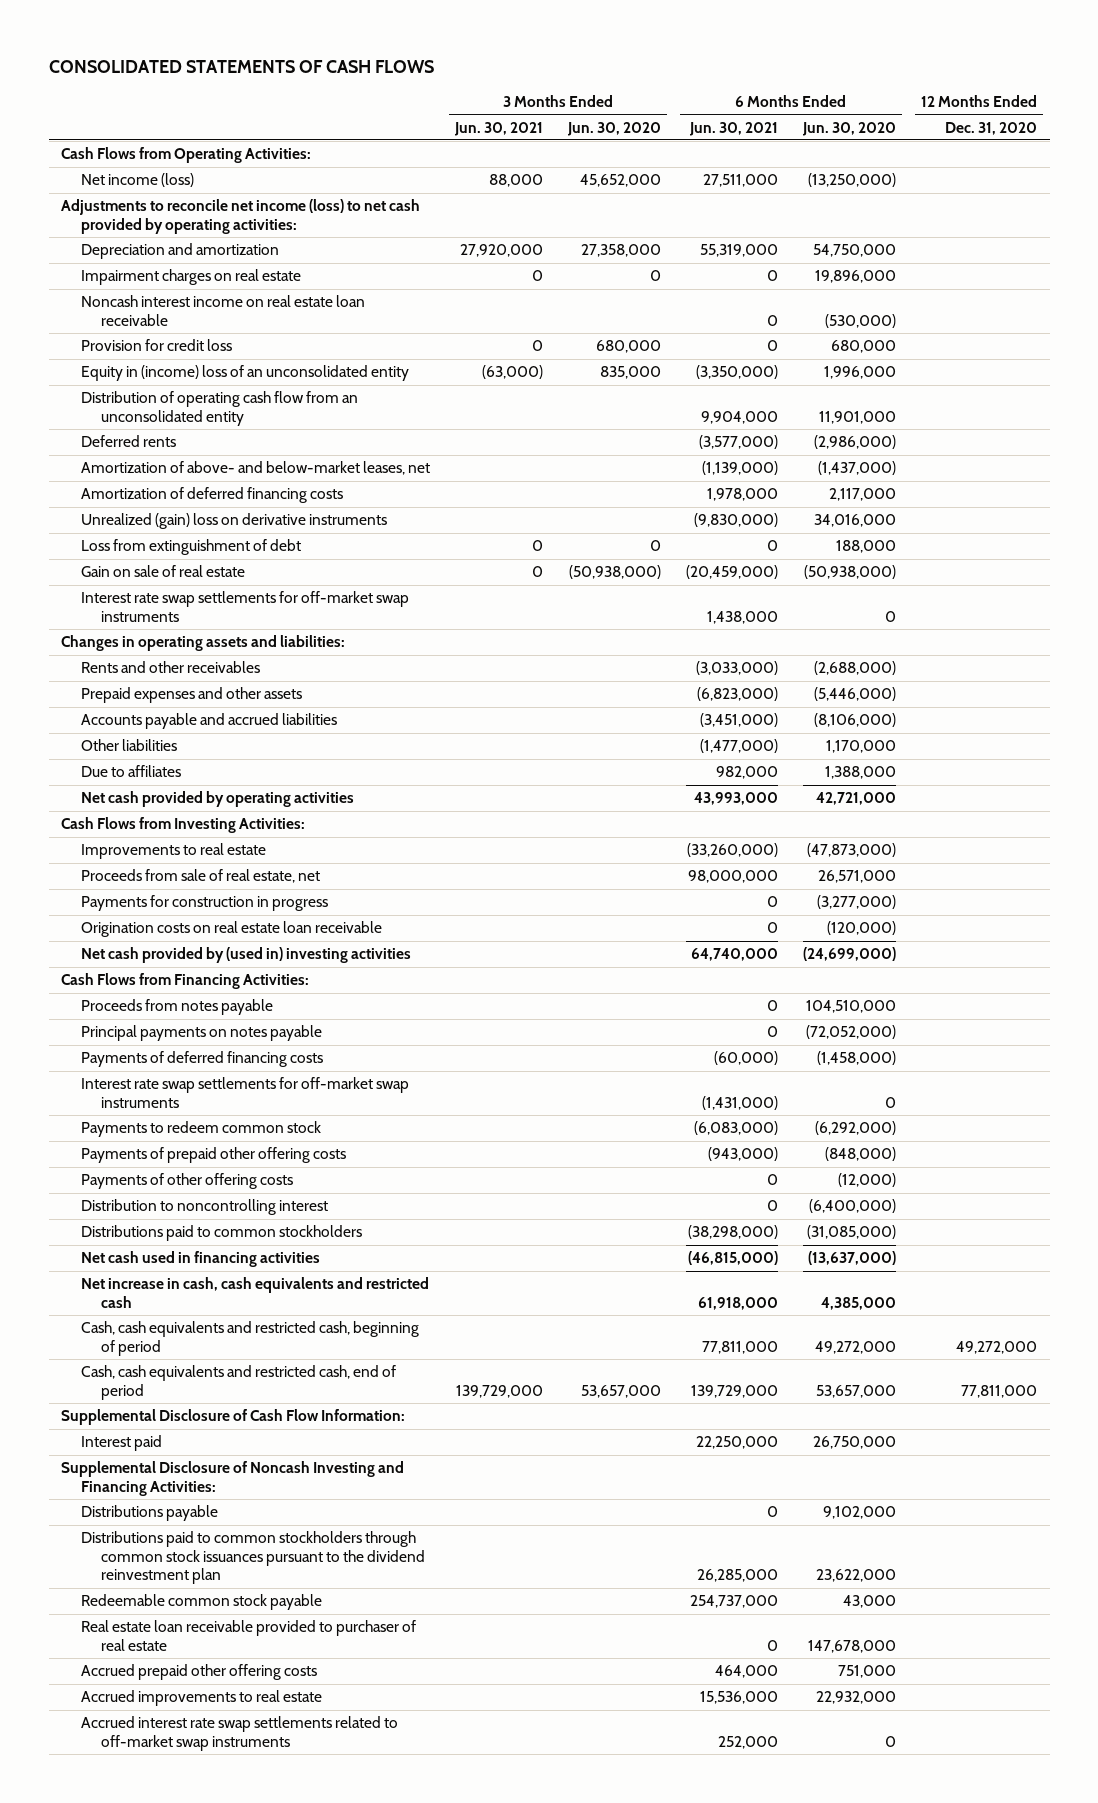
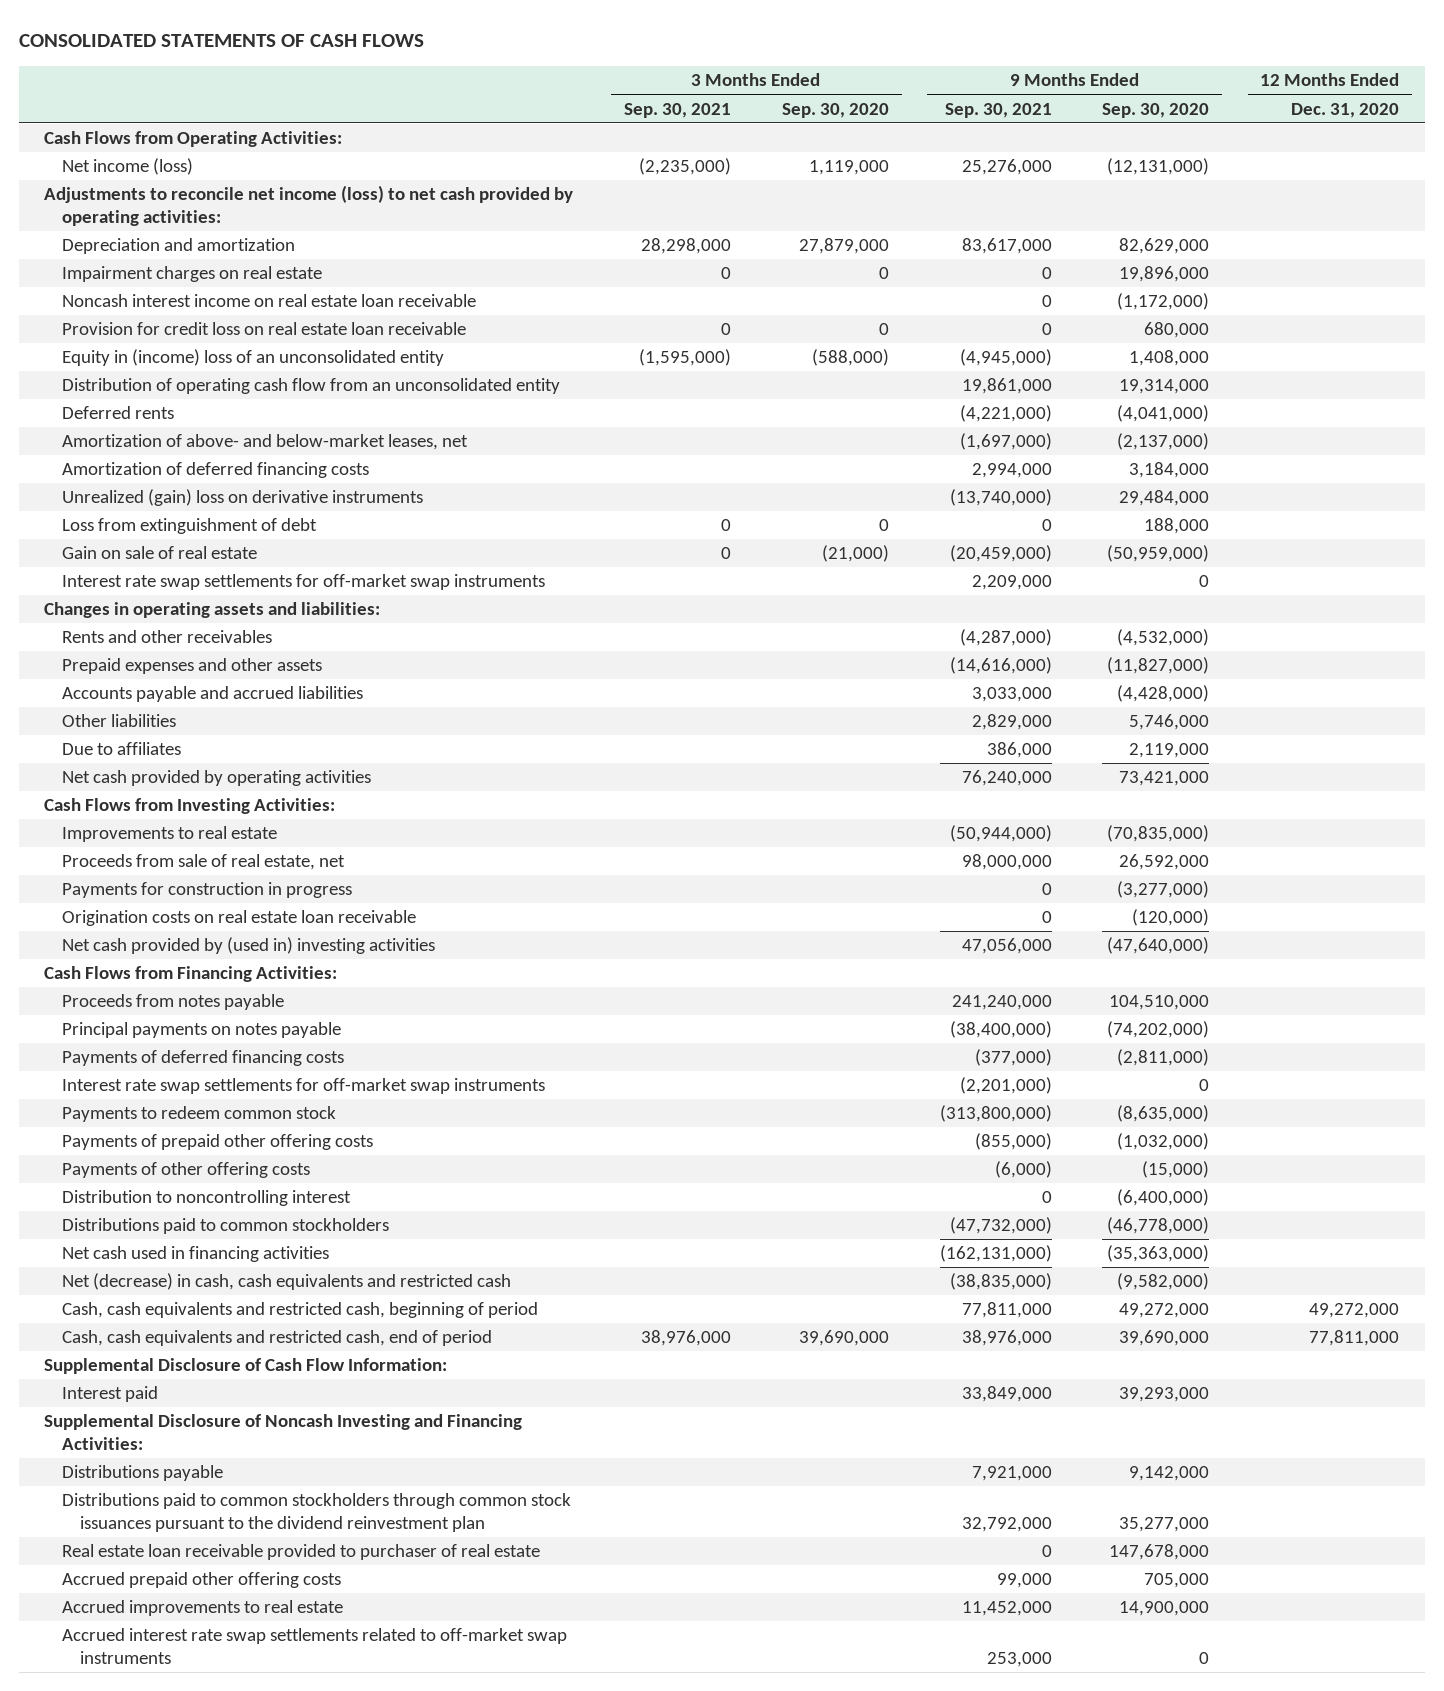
- | 3 Months Ended Jun. 30, 2021 | 3 Months Ended Jun. 30, 2020 | 6 Months Ended Jun. 30, 2021 | 6 Months Ended Jun. 30, 2020 | 12 Months Ended Dec. 31, 2020
+ | 3 Months Ended Sep. 30, 2021 | 3 Months Ended Sep. 30, 2020 | 9 Months Ended Sep. 30, 2021 | 9 Months Ended Sep. 30, 2020 | 12 Months Ended Dec. 31, 2020
- Provision for credit loss | 0 | 680,000 | 0 | 680,000 |
+ Provision for credit loss on real estate loan receivable | 0 | 0 | 0 | 680,000 |
- Net increase in cash, cash equivalents and restricted cash | | | 61,918,000 | 4,385,000 |
+ Net (decrease) in cash, cash equivalents and restricted cash | | | (38,835,000) | (9,582,000) |
- Redeemable common stock payable | | | 254,737,000 | 43,000 |

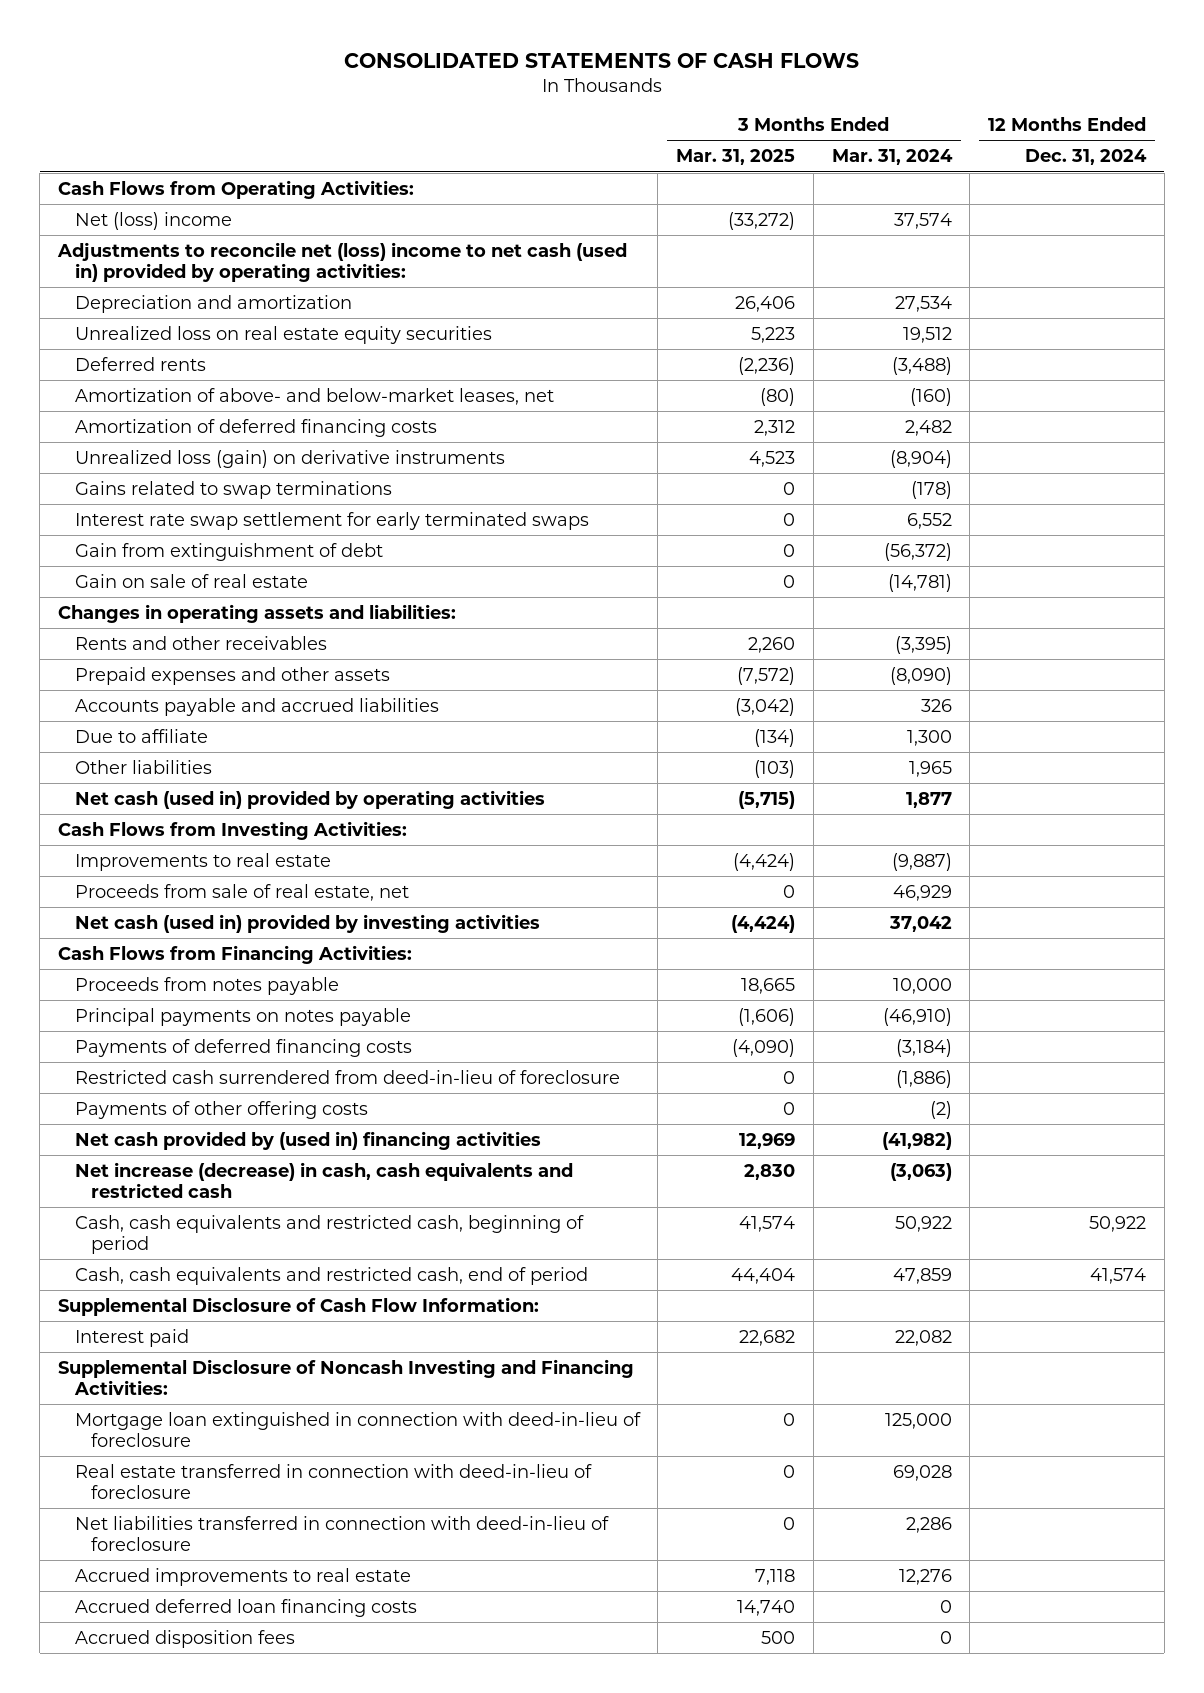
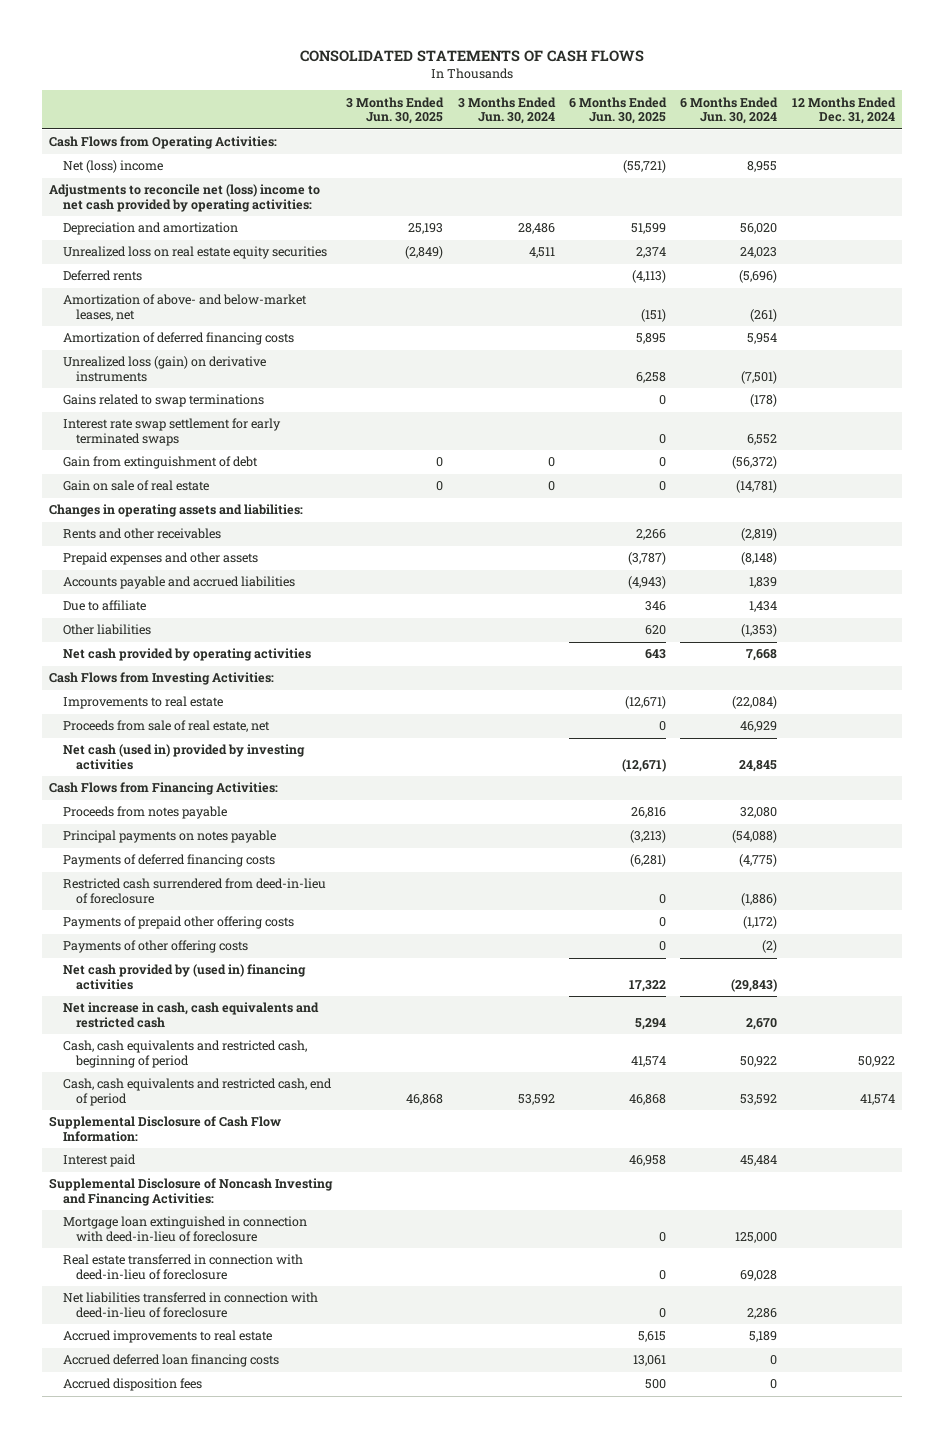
- | 3 Months Ended Mar. 31, 2025 | 3 Months Ended Mar. 31, 2024 | 12 Months Ended Dec. 31, 2024
+ | 3 Months Ended Jun. 30, 2025 | 3 Months Ended Jun. 30, 2024 | 6 Months Ended Jun. 30, 2025 | 6 Months Ended Jun. 30, 2024 | 12 Months Ended Dec. 31, 2024
- Adjustments to reconcile net (loss) income to net cash (used in) provided by operating activities:
+ Adjustments to reconcile net (loss) income to net cash provided by operating activities:
- Net cash (used in) provided by operating activities | (5,715) | 1,877 |
+ Net cash provided by operating activities | | | 643 | 7,668 |
+ Payments of prepaid other offering costs | | | 0 | (1,172) |
- Net increase (decrease) in cash, cash equivalents and restricted cash | 2,830 | (3,063) |
+ Net increase in cash, cash equivalents and restricted cash | | | 5,294 | 2,670 |

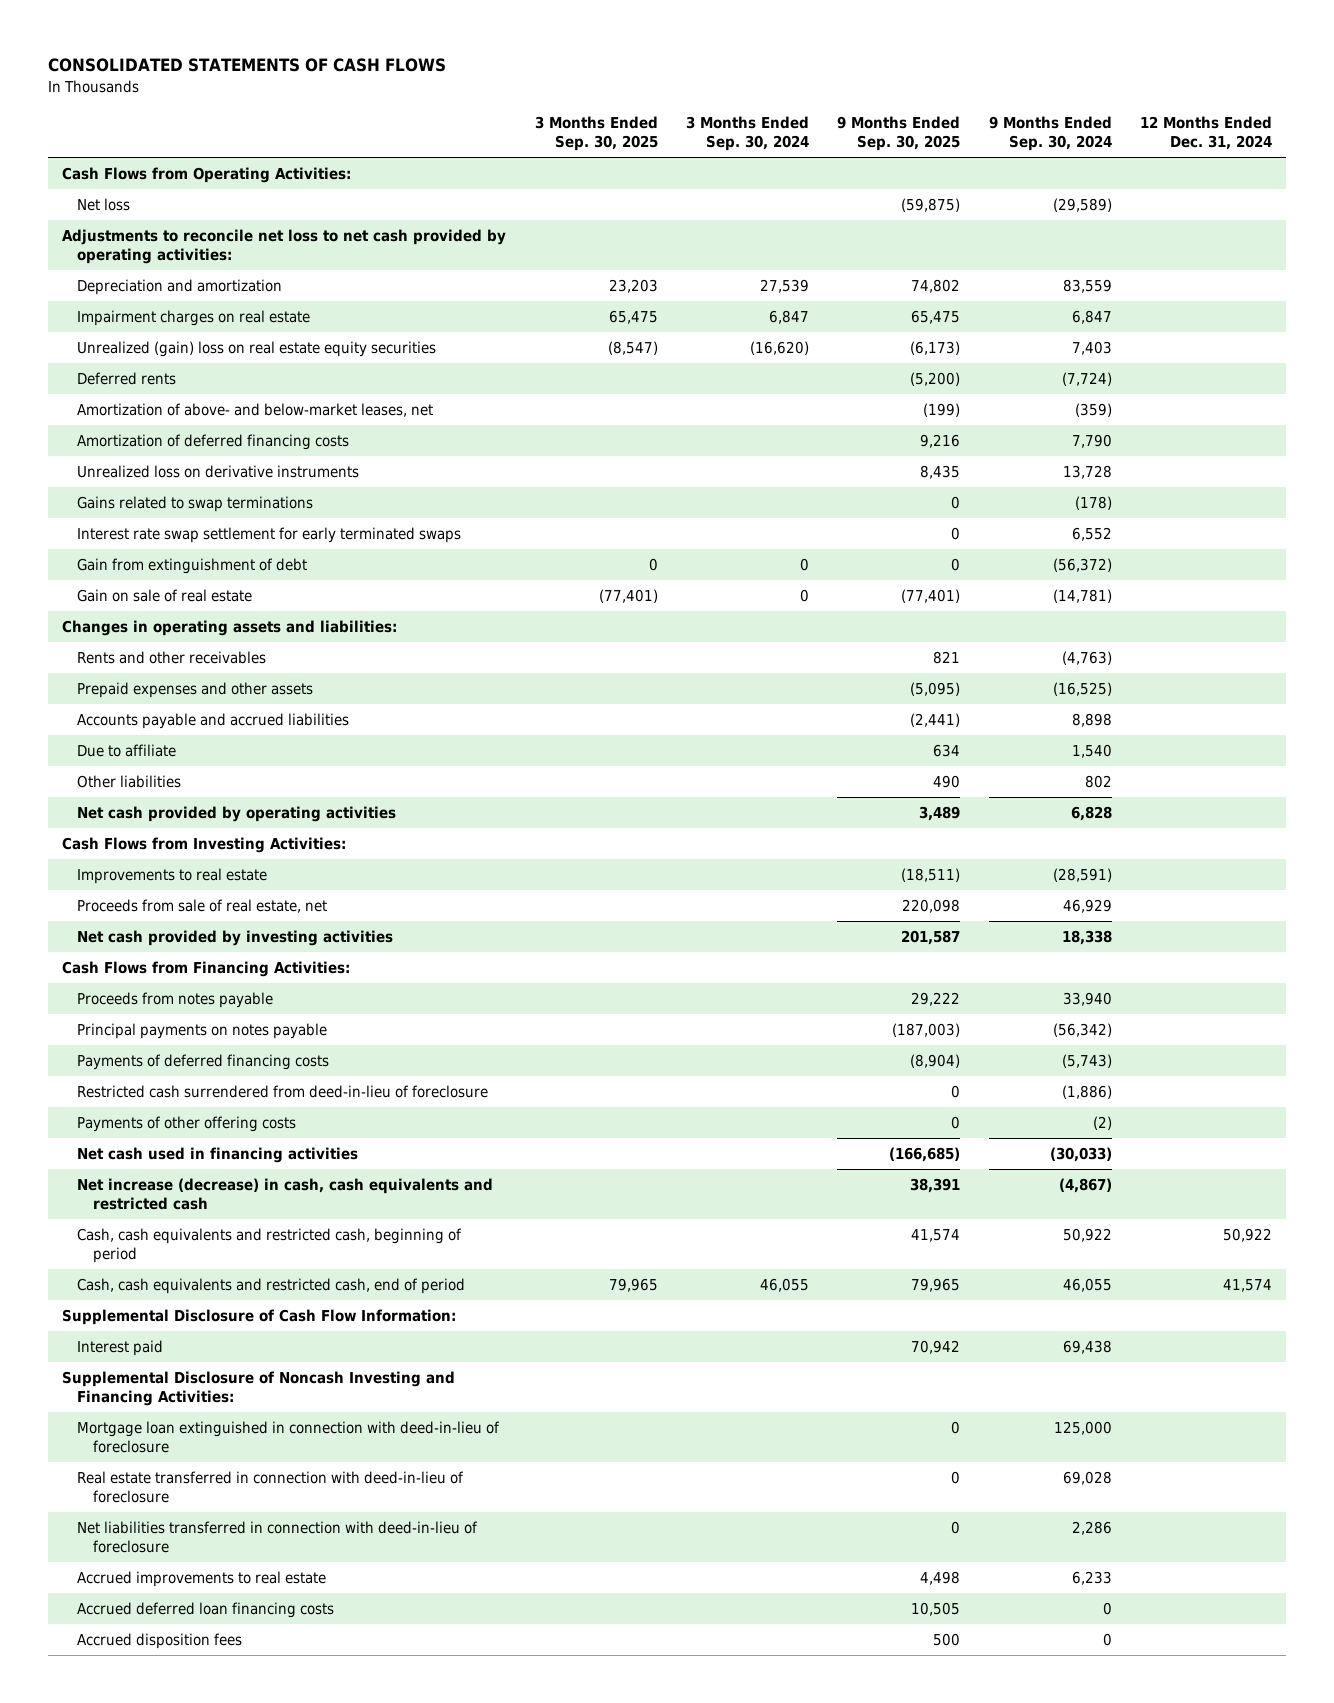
- | 3 Months Ended Jun. 30, 2025 | 3 Months Ended Jun. 30, 2024 | 6 Months Ended Jun. 30, 2025 | 6 Months Ended Jun. 30, 2024 | 12 Months Ended Dec. 31, 2024
+ | 3 Months Ended Sep. 30, 2025 | 3 Months Ended Sep. 30, 2024 | 9 Months Ended Sep. 30, 2025 | 9 Months Ended Sep. 30, 2024 | 12 Months Ended Dec. 31, 2024
- Net (loss) income | | | (55,721) | 8,955 |
- Adjustments to reconcile net (loss) income to net cash provided by operating activities:
+ Net loss | | | (59,875) | (29,589) |
+ Adjustments to reconcile net loss to net cash provided by operating activities:
- Unrealized loss on real estate equity securities | (2,849) | 4,511 | 2,374 | 24,023 |
+ Impairment charges on real estate | 65,475 | 6,847 | 65,475 | 6,847 |
+ Unrealized (gain) loss on real estate equity securities | (8,547) | (16,620) | (6,173) | 7,403 |
- Unrealized loss (gain) on derivative instruments | | | 6,258 | (7,501) |
+ Unrealized loss on derivative instruments | | | 8,435 | 13,728 |
- Net cash (used in) provided by investing activities | | | (12,671) | 24,845 |
+ Net cash provided by investing activities | | | 201,587 | 18,338 |
- Payments of prepaid other offering costs | | | 0 | (1,172) |
- Net cash provided by (used in) financing activities | | | 17,322 | (29,843) |
- Net increase in cash, cash equivalents and restricted cash | | | 5,294 | 2,670 |
+ Net cash used in financing activities | | | (166,685) | (30,033) |
+ Net increase (decrease) in cash, cash equivalents and restricted cash | | | 38,391 | (4,867) |

